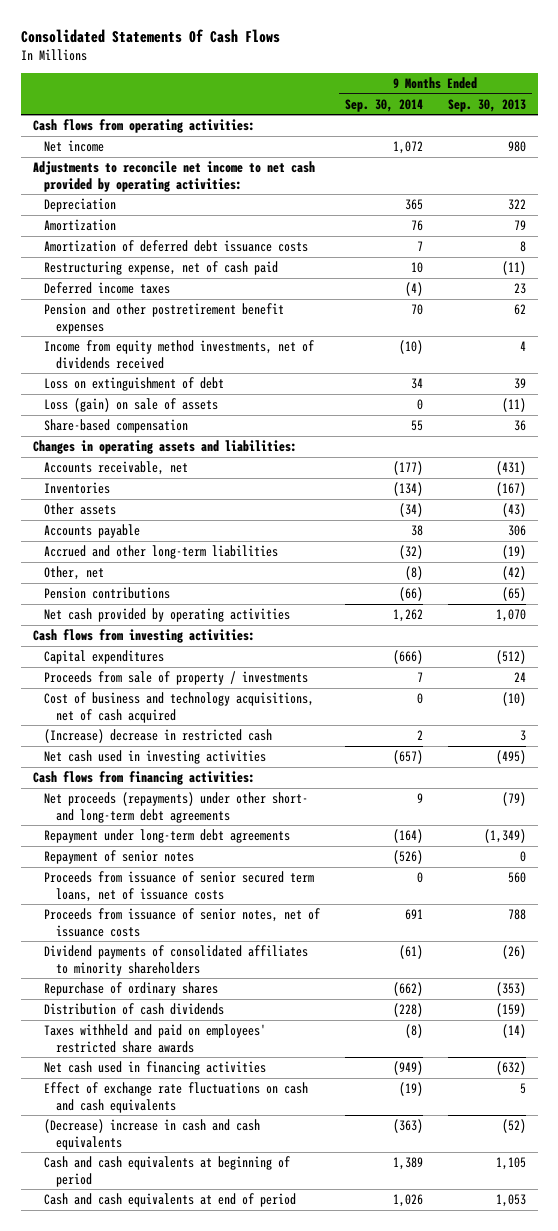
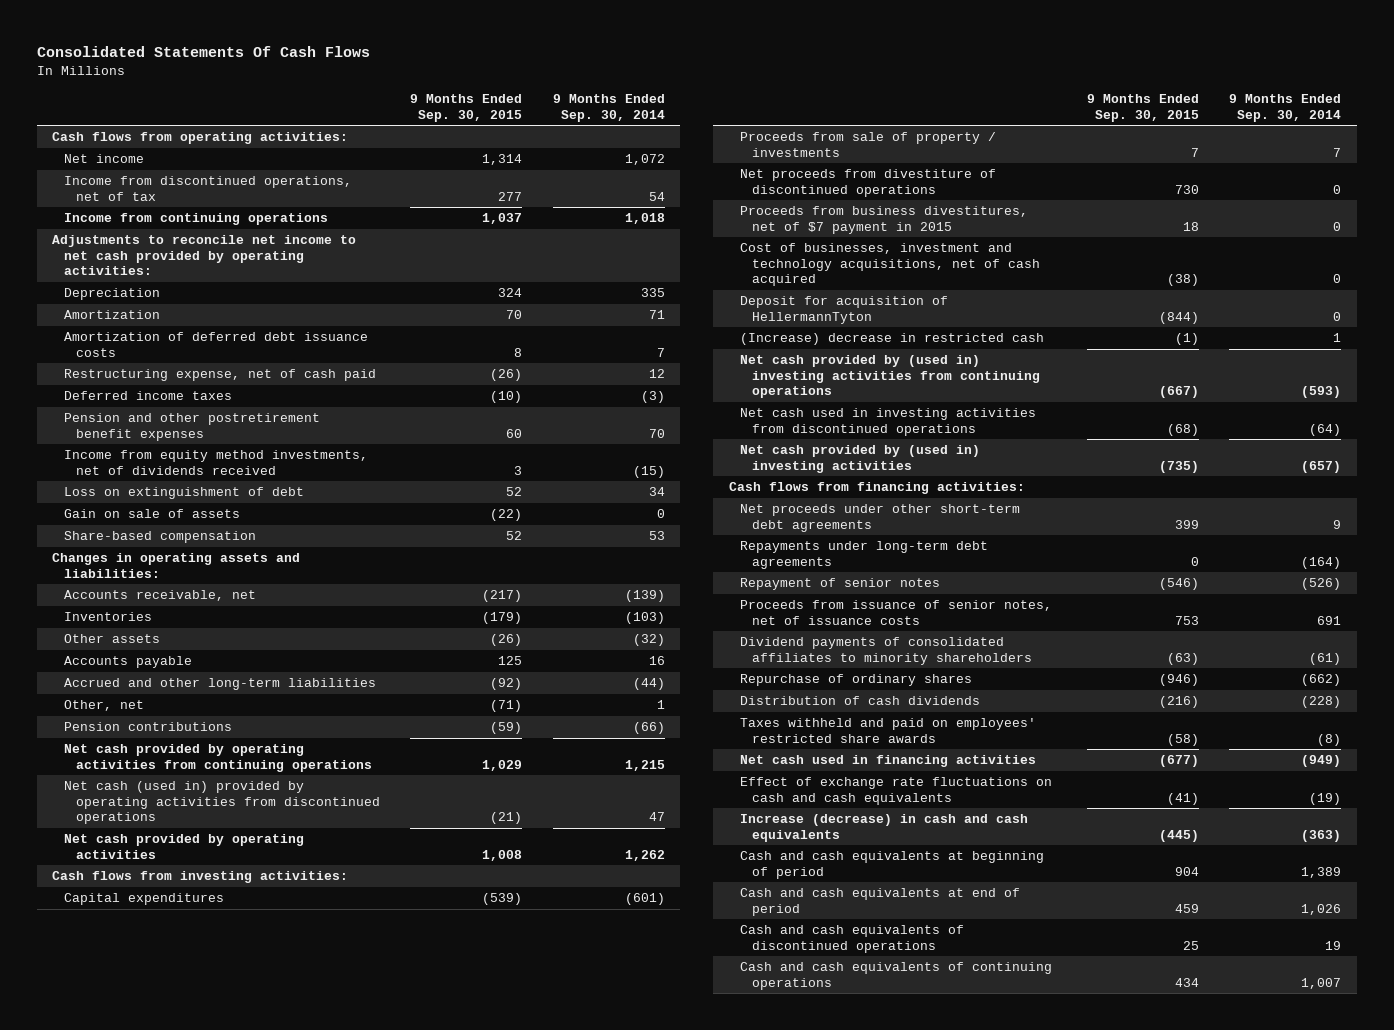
- | 9 Months Ended Sep. 30, 2014 | 9 Months Ended Sep. 30, 2013
+ | 9 Months Ended Sep. 30, 2015 | 9 Months Ended Sep. 30, 2014
+ Income from discontinued operations, net of tax | 277 | 54
+ Income from continuing operations | 1,037 | 1,018
- Depreciation | 365 | 322
- Amortization | 76 | 79
+ Depreciation | 324 | 335
+ Amortization | 70 | 71
- Restructuring expense, net of cash paid | 10 | (11)
- Deferred income taxes | (4) | 23
+ Restructuring expense, net of cash paid | (26) | 12
+ Deferred income taxes | (10) | (3)
- Income from equity method investments, net of dividends received | (10) | 4
+ Income from equity method investments, net of dividends received | 3 | (15)
- Loss (gain) on sale of assets | 0 | (11)
- Share-based compensation | 55 | 36
+ Gain on sale of assets | (22) | 0
+ Share-based compensation | 52 | 53
- Accounts receivable, net | (177) | (431)
- Inventories | (134) | (167)
- Other assets | (34) | (43)
- Accounts payable | 38 | 306
- Accrued and other long-term liabilities | (32) | (19)
- Other, net | (8) | (42)
+ Accounts receivable, net | (217) | (139)
+ Inventories | (179) | (103)
+ Other assets | (26) | (32)
+ Accounts payable | 125 | 16
+ Accrued and other long-term liabilities | (92) | (44)
+ Other, net | (71) | 1
+ Net cash provided by operating activities from continuing operations | 1,029 | 1,215
+ Net cash (used in) provided by operating activities from discontinued operations | (21) | 47
- Capital expenditures | (666) | (512)
+ Capital expenditures | (539) | (601)
- Cost of business and technology acquisitions, net of cash acquired | 0 | (10)
- (Increase) decrease in restricted cash | 2 | 3
- Net cash used in investing activities | (657) | (495)
+ Net proceeds from divestiture of discontinued operations | 730 | 0
+ Proceeds from business divestitures, net of $7 payment in 2015 | 18 | 0
+ Cost of businesses, investment and technology acquisitions, net of cash acquired | (38) | 0
+ Deposit for acquisition of HellermannTyton | (844) | 0
+ (Increase) decrease in restricted cash | (1) | 1
+ Net cash provided by (used in) investing activities from continuing operations | (667) | (593)
+ Net cash used in investing activities from discontinued operations | (68) | (64)
+ Net cash provided by (used in) investing activities | (735) | (657)
- Net proceeds (repayments) under other short- and long-term debt agreements | 9 | (79)
- Repayment under long-term debt agreements | (164) | (1,349)
+ Net proceeds under other short-term debt agreements | 399 | 9
+ Repayments under long-term debt agreements | 0 | (164)
- Proceeds from issuance of senior secured term loans, net of issuance costs | 0 | 560
- (Decrease) increase in cash and cash equivalents | (363) | (52)
+ Increase (decrease) in cash and cash equivalents | (445) | (363)
+ Cash and cash equivalents of discontinued operations | 25 | 19
+ Cash and cash equivalents of continuing operations | 434 | 1,007

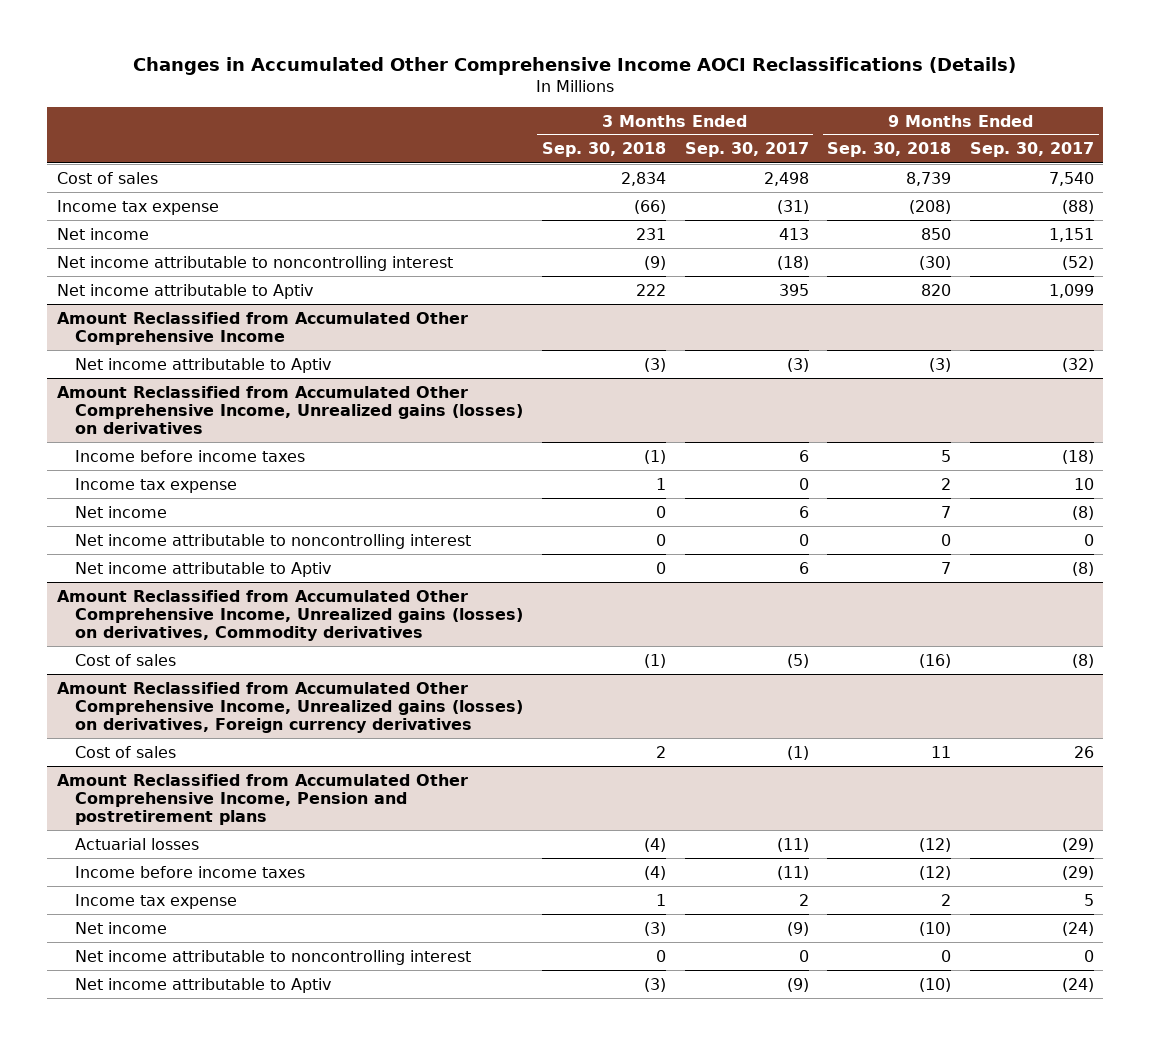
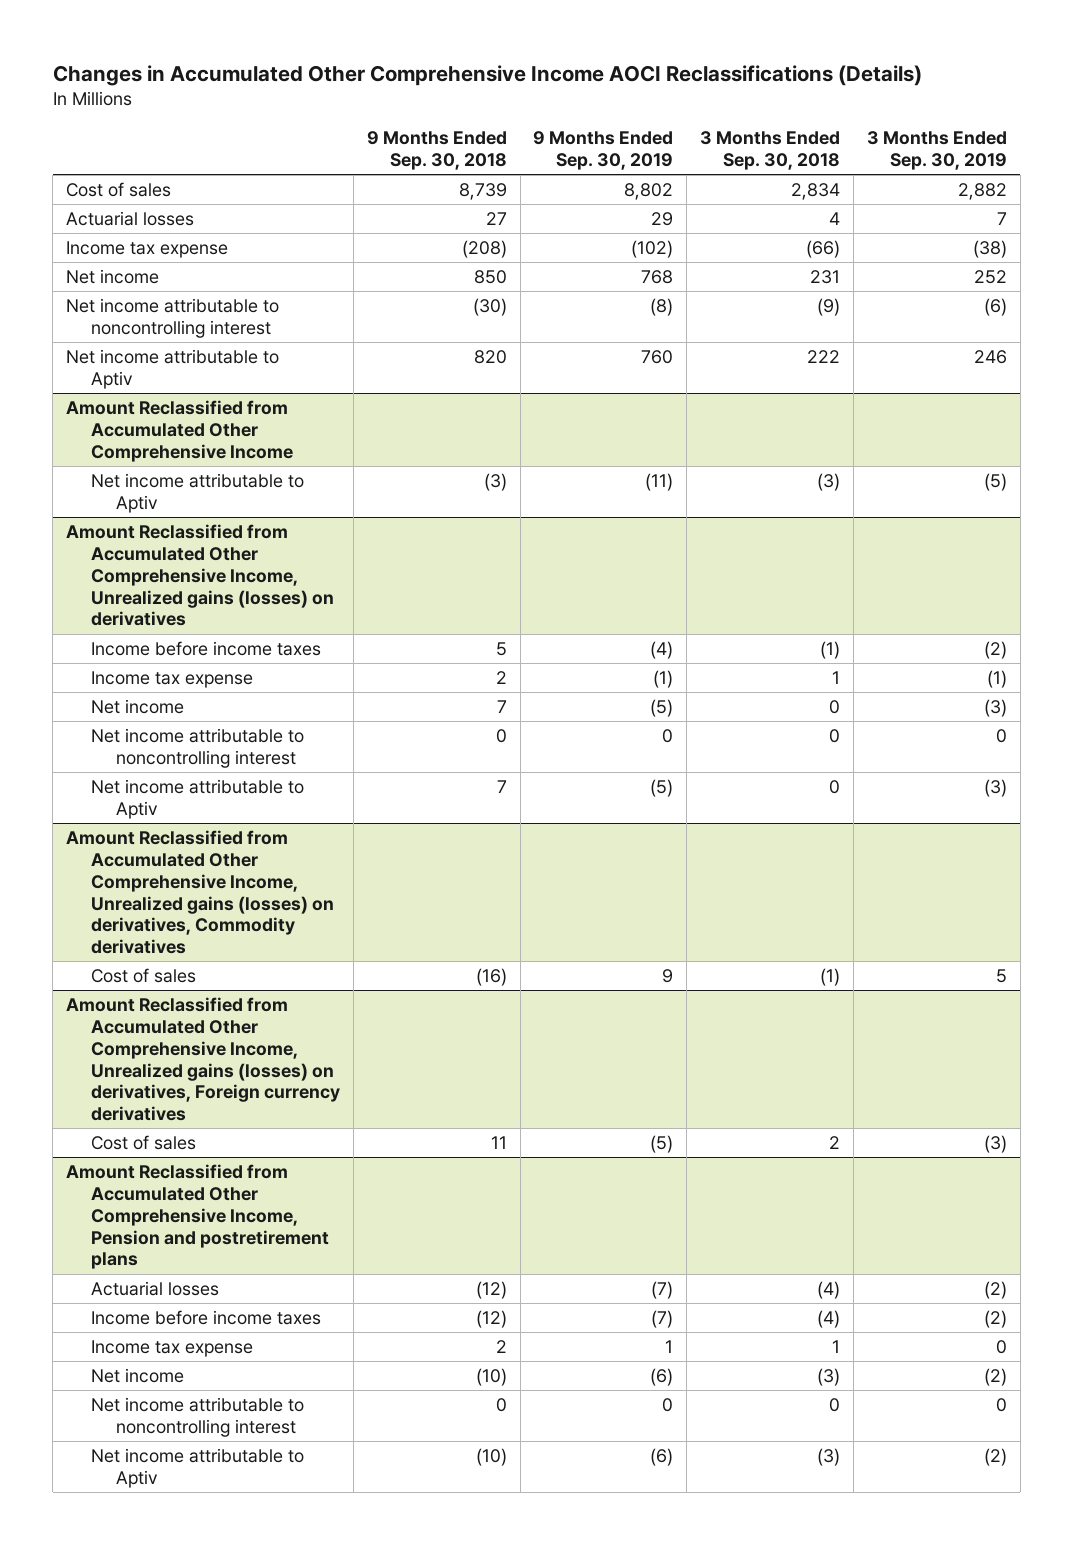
- | 3 Months Ended Sep. 30, 2018 | 3 Months Ended Sep. 30, 2017 | 9 Months Ended Sep. 30, 2018 | 9 Months Ended Sep. 30, 2017
+ | 9 Months Ended Sep. 30, 2018 | 9 Months Ended Sep. 30, 2019 | 3 Months Ended Sep. 30, 2018 | 3 Months Ended Sep. 30, 2019
+ Actuarial losses | 27 | 29 | 4 | 7

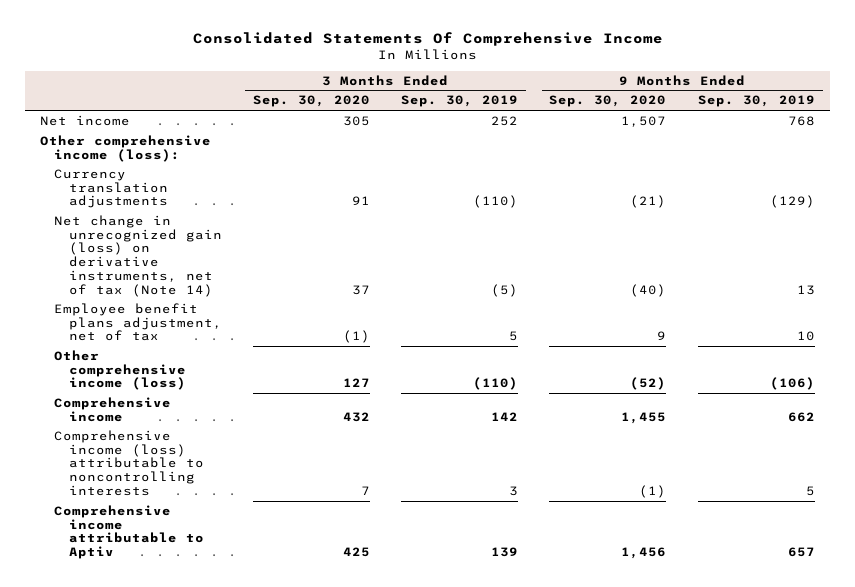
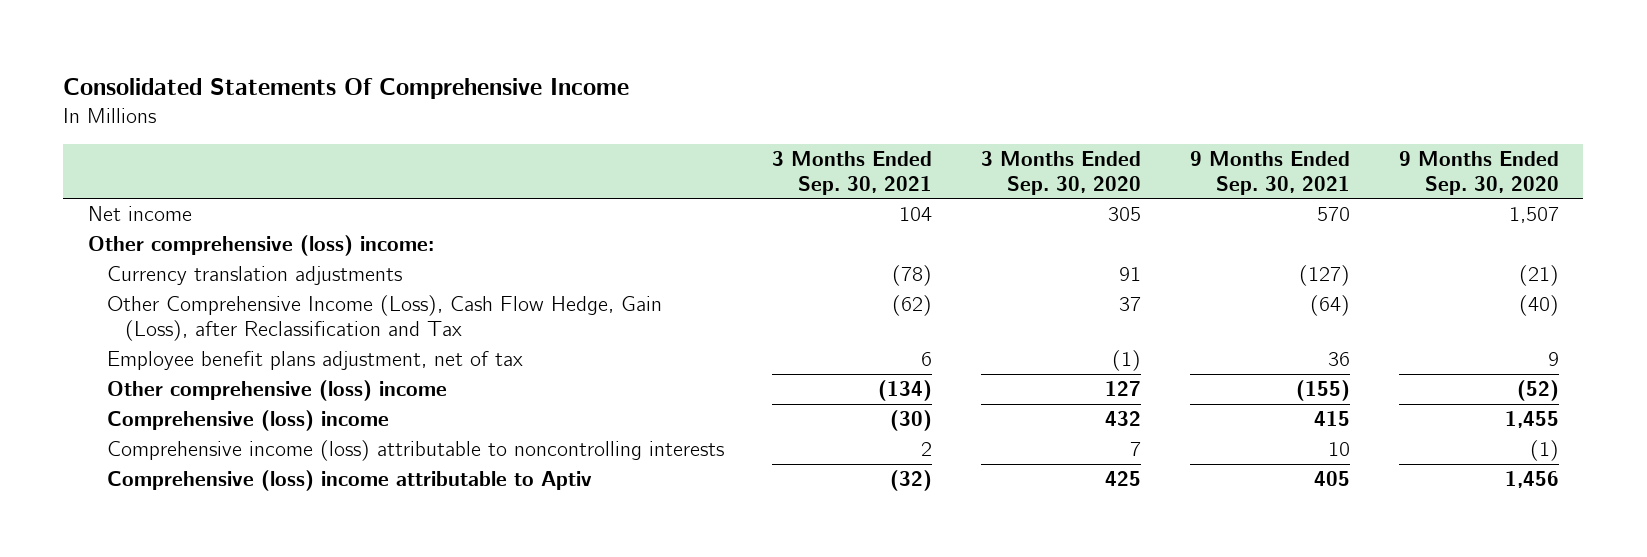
- | 3 Months Ended Sep. 30, 2020 | 3 Months Ended Sep. 30, 2019 | 9 Months Ended Sep. 30, 2020 | 9 Months Ended Sep. 30, 2019
+ | 3 Months Ended Sep. 30, 2021 | 3 Months Ended Sep. 30, 2020 | 9 Months Ended Sep. 30, 2021 | 9 Months Ended Sep. 30, 2020
- Other comprehensive income (loss):
+ Other comprehensive (loss) income:
- Net change in unrecognized gain (loss) on derivative instruments, net of tax (Note 14) | 37 | (5) | (40) | 13
+ Other Comprehensive Income (Loss), Cash Flow Hedge, Gain (Loss), after Reclassification and Tax | (62) | 37 | (64) | (40)
- Other comprehensive income (loss) | 127 | (110) | (52) | (106)
- Comprehensive income | 432 | 142 | 1,455 | 662
+ Other comprehensive (loss) income | (134) | 127 | (155) | (52)
+ Comprehensive (loss) income | (30) | 432 | 415 | 1,455
- Comprehensive income attributable to Aptiv | 425 | 139 | 1,456 | 657
+ Comprehensive (loss) income attributable to Aptiv | (32) | 425 | 405 | 1,456

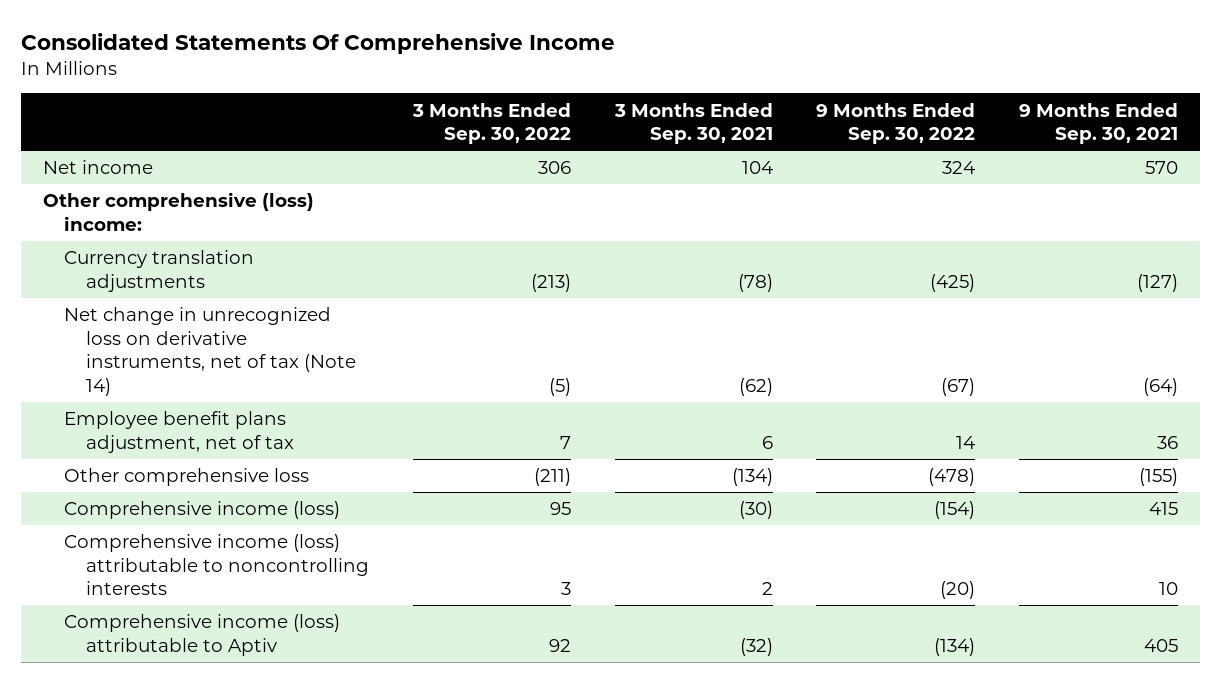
- | 3 Months Ended Sep. 30, 2021 | 3 Months Ended Sep. 30, 2020 | 9 Months Ended Sep. 30, 2021 | 9 Months Ended Sep. 30, 2020
+ | 3 Months Ended Sep. 30, 2022 | 3 Months Ended Sep. 30, 2021 | 9 Months Ended Sep. 30, 2022 | 9 Months Ended Sep. 30, 2021
- Other Comprehensive Income (Loss), Cash Flow Hedge, Gain (Loss), after Reclassification and Tax | (62) | 37 | (64) | (40)
+ Net change in unrecognized loss on derivative instruments, net of tax (Note 14) | (5) | (62) | (67) | (64)
- Other comprehensive (loss) income | (134) | 127 | (155) | (52)
- Comprehensive (loss) income | (30) | 432 | 415 | 1,455
+ Other comprehensive loss | (211) | (134) | (478) | (155)
+ Comprehensive income (loss) | 95 | (30) | (154) | 415
- Comprehensive (loss) income attributable to Aptiv | (32) | 425 | 405 | 1,456
+ Comprehensive income (loss) attributable to Aptiv | 92 | (32) | (134) | 405

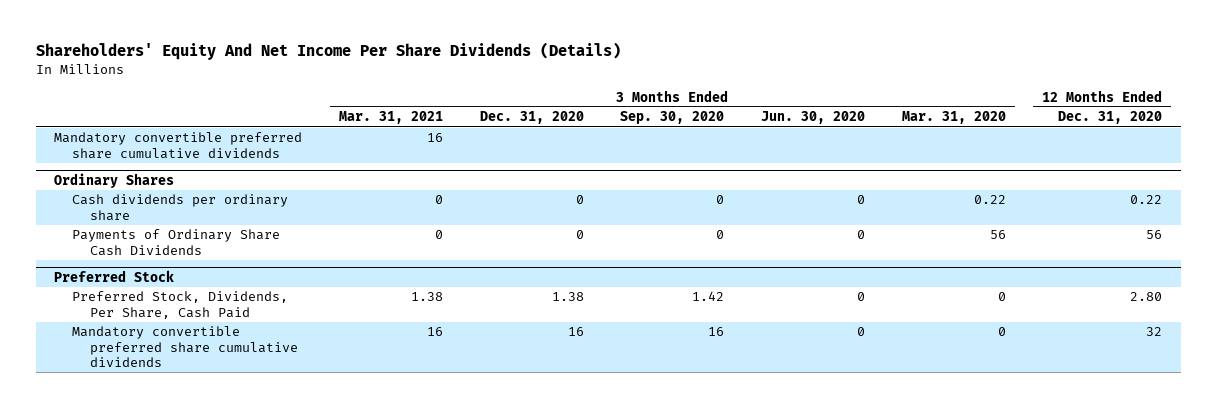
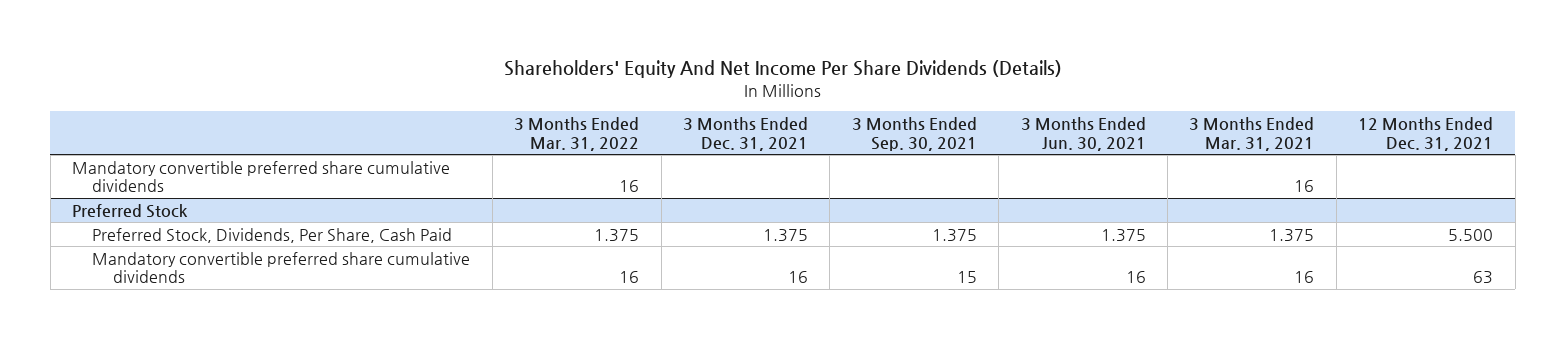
- | 3 Months Ended Mar. 31, 2021 | 3 Months Ended Dec. 31, 2020 | 3 Months Ended Sep. 30, 2020 | 3 Months Ended Jun. 30, 2020 | 3 Months Ended Mar. 31, 2020 | 12 Months Ended Dec. 31, 2020
+ | 3 Months Ended Mar. 31, 2022 | 3 Months Ended Dec. 31, 2021 | 3 Months Ended Sep. 30, 2021 | 3 Months Ended Jun. 30, 2021 | 3 Months Ended Mar. 31, 2021 | 12 Months Ended Dec. 31, 2021
- Ordinary Shares
- Cash dividends per ordinary share | 0 | 0 | 0 | 0 | 0.22 | 0.22
- Payments of Ordinary Share Cash Dividends | 0 | 0 | 0 | 0 | 56 | 56
@ Preferred Stock
- Preferred Stock, Dividends, Per Share, Cash Paid | 1.38 | 1.38 | 1.42 | 0 | 0 | 2.80
+ Preferred Stock, Dividends, Per Share, Cash Paid | 1.375 | 1.375 | 1.375 | 1.375 | 1.375 | 5.500

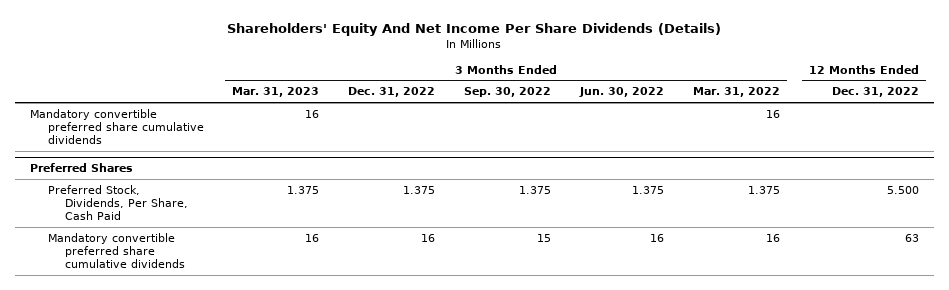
- | 3 Months Ended Mar. 31, 2022 | 3 Months Ended Dec. 31, 2021 | 3 Months Ended Sep. 30, 2021 | 3 Months Ended Jun. 30, 2021 | 3 Months Ended Mar. 31, 2021 | 12 Months Ended Dec. 31, 2021
+ | 3 Months Ended Mar. 31, 2023 | 3 Months Ended Dec. 31, 2022 | 3 Months Ended Sep. 30, 2022 | 3 Months Ended Jun. 30, 2022 | 3 Months Ended Mar. 31, 2022 | 12 Months Ended Dec. 31, 2022
- Preferred Stock
+ Preferred Shares

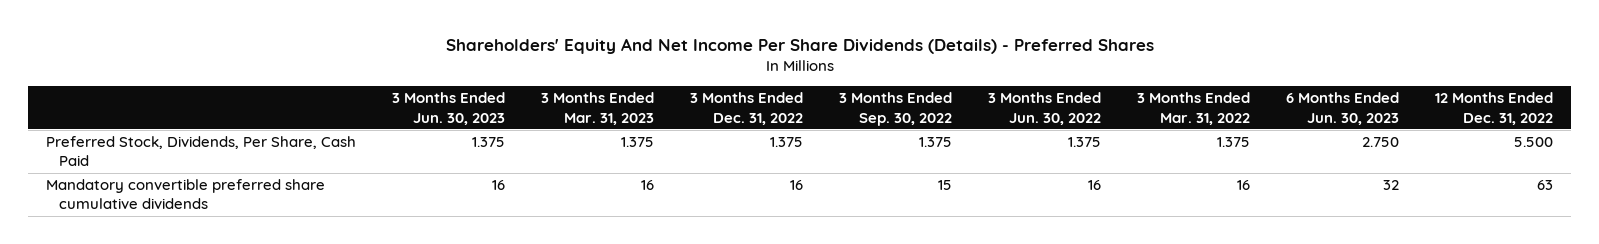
- Shareholders' Equity And Net Income Per Share Dividends (Details)
+ Shareholders' Equity And Net Income Per Share Dividends (Details) - Preferred Shares
- | 3 Months Ended Mar. 31, 2023 | 3 Months Ended Dec. 31, 2022 | 3 Months Ended Sep. 30, 2022 | 3 Months Ended Jun. 30, 2022 | 3 Months Ended Mar. 31, 2022 | 12 Months Ended Dec. 31, 2022
+ | 3 Months Ended Jun. 30, 2023 | 3 Months Ended Mar. 31, 2023 | 3 Months Ended Dec. 31, 2022 | 3 Months Ended Sep. 30, 2022 | 3 Months Ended Jun. 30, 2022 | 3 Months Ended Mar. 31, 2022 | 6 Months Ended Jun. 30, 2023 | 12 Months Ended Dec. 31, 2022
- Mandatory convertible preferred share cumulative dividends | 16 | | | | 16 |
- Preferred Shares

